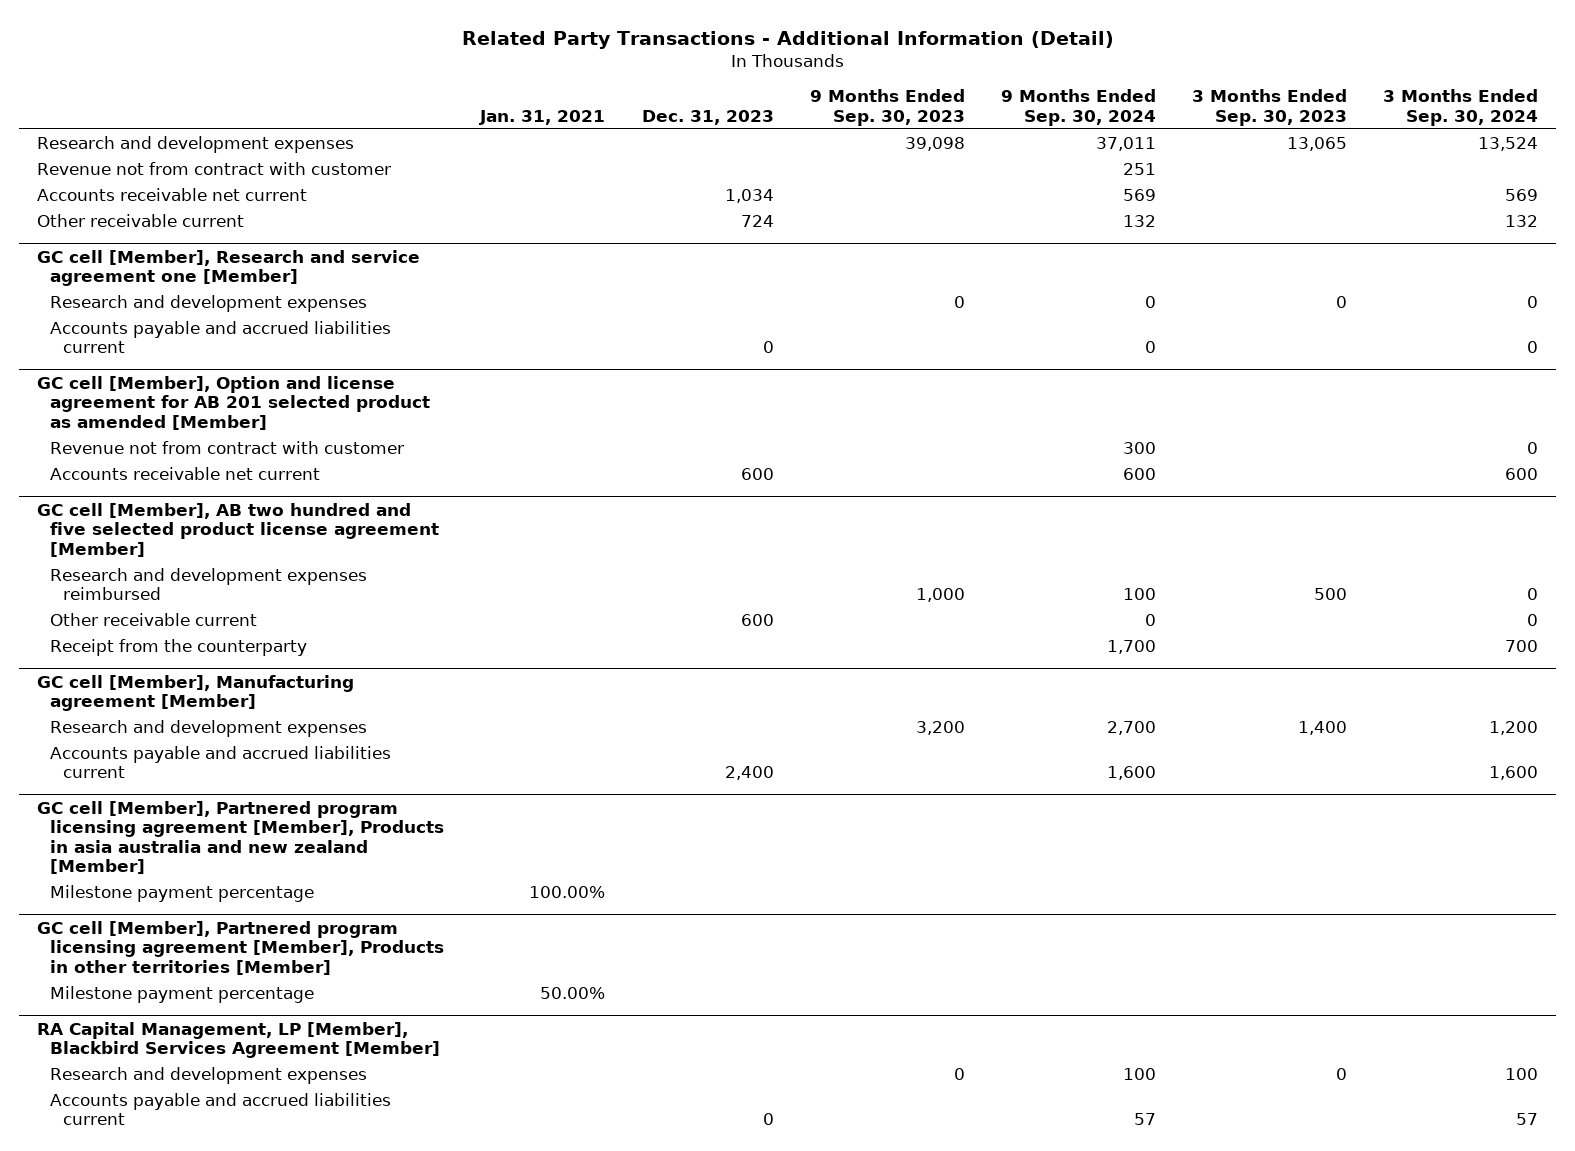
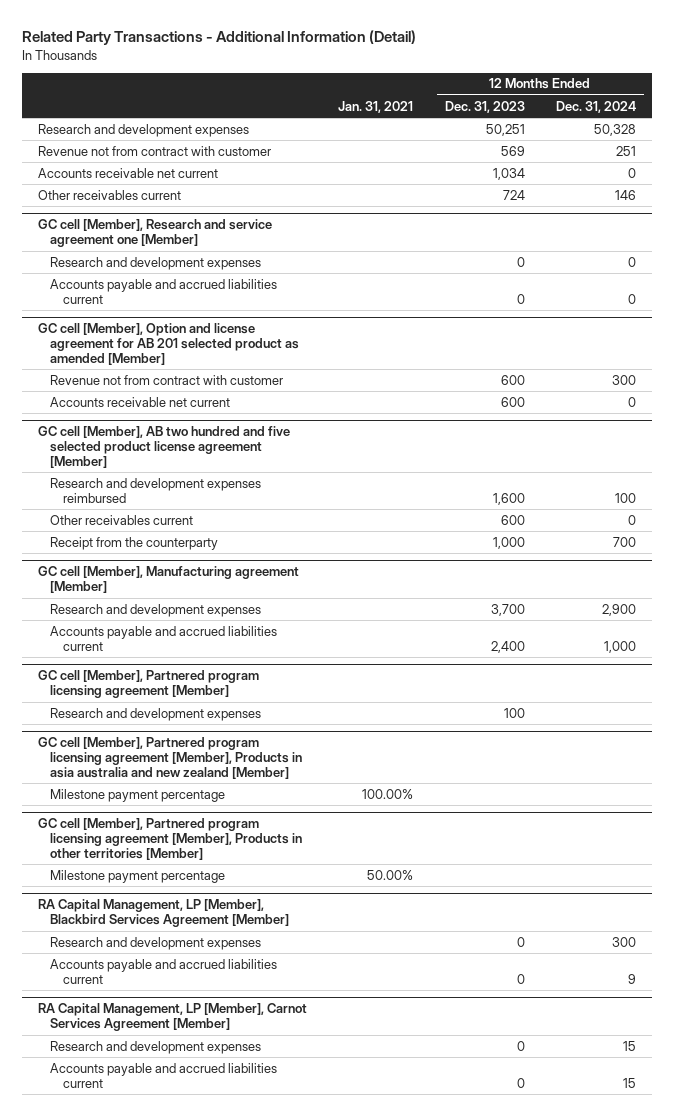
- | Jan. 31, 2021 | Dec. 31, 2023 | 9 Months Ended Sep. 30, 2023 | 9 Months Ended Sep. 30, 2024 | 3 Months Ended Sep. 30, 2023 | 3 Months Ended Sep. 30, 2024
+ | Jan. 31, 2021 | 12 Months Ended Dec. 31, 2023 | 12 Months Ended Dec. 31, 2024
- Other receivable current | | 724 | | 132 | | 132
+ Other receivables current | | 724 | 146
@ GC cell [Member], AB two hundred and five selected product license agreement [Member]
- Other receivable current | | 600 | | 0 | | 0
+ Other receivables current | | 600 | 0
+ GC cell [Member], Partnered program licensing agreement [Member]
+ Research and development expenses | | 100 |
+ RA Capital Management, LP [Member], Carnot Services Agreement [Member]
+ Research and development expenses | | 0 | 15
+ Accounts payable and accrued liabilities current | | 0 | 15

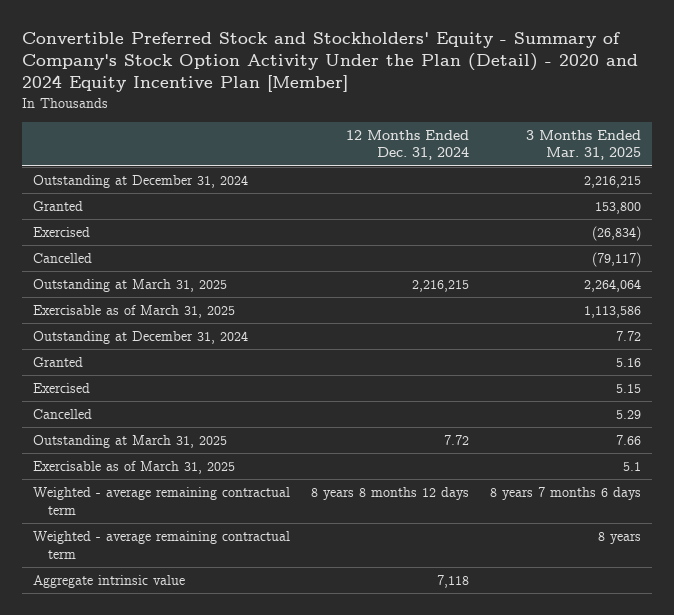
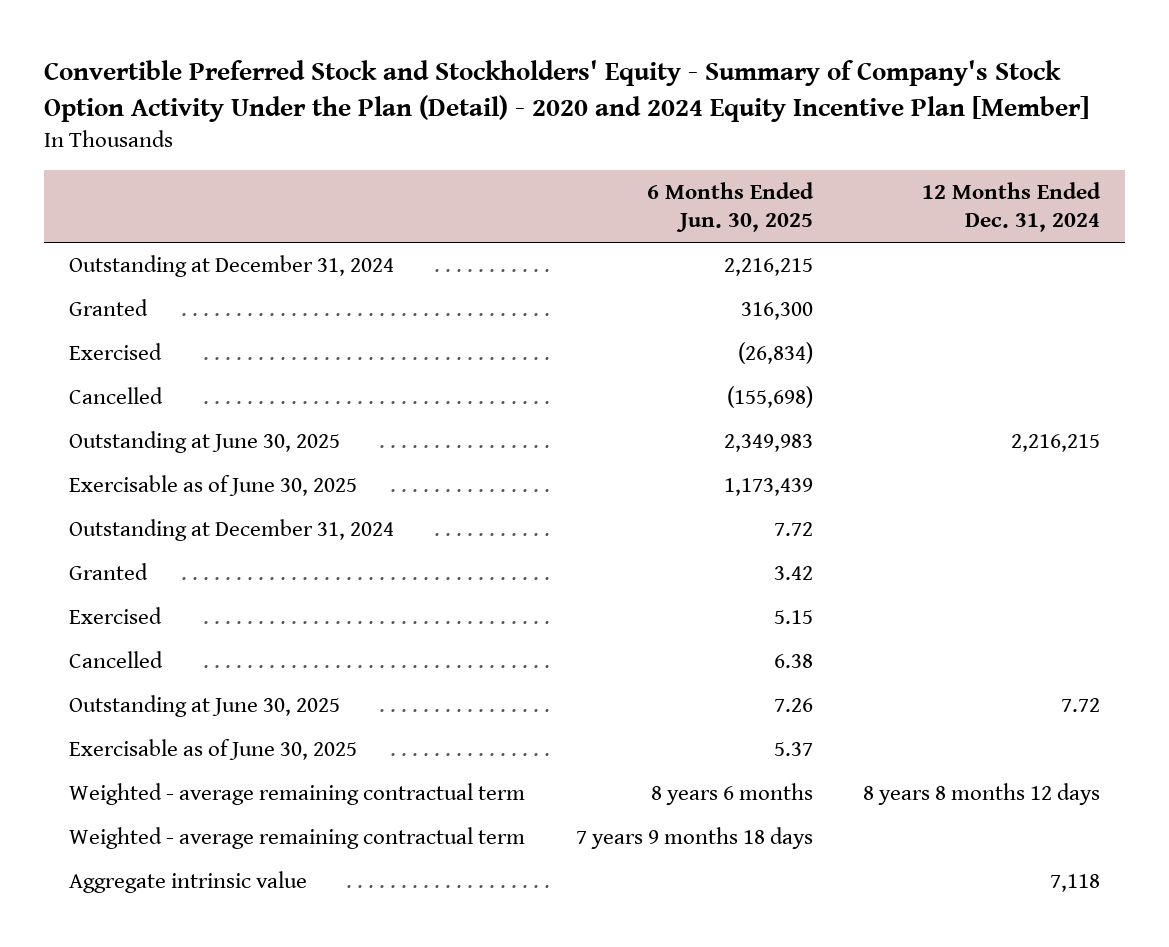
- | 12 Months Ended Dec. 31, 2024 | 3 Months Ended Mar. 31, 2025
+ | 6 Months Ended Jun. 30, 2025 | 12 Months Ended Dec. 31, 2024
- Outstanding at March 31, 2025 | 2,216,215 | 2,264,064
- Exercisable as of March 31, 2025 | | 1,113,586
+ Outstanding at June 30, 2025 | 2,349,983 | 2,216,215
+ Exercisable as of June 30, 2025 | 1,173,439 |
- Outstanding at March 31, 2025 | 7.72 | 7.66
- Exercisable as of March 31, 2025 | | 5.1
+ Outstanding at June 30, 2025 | 7.26 | 7.72
+ Exercisable as of June 30, 2025 | 5.37 |

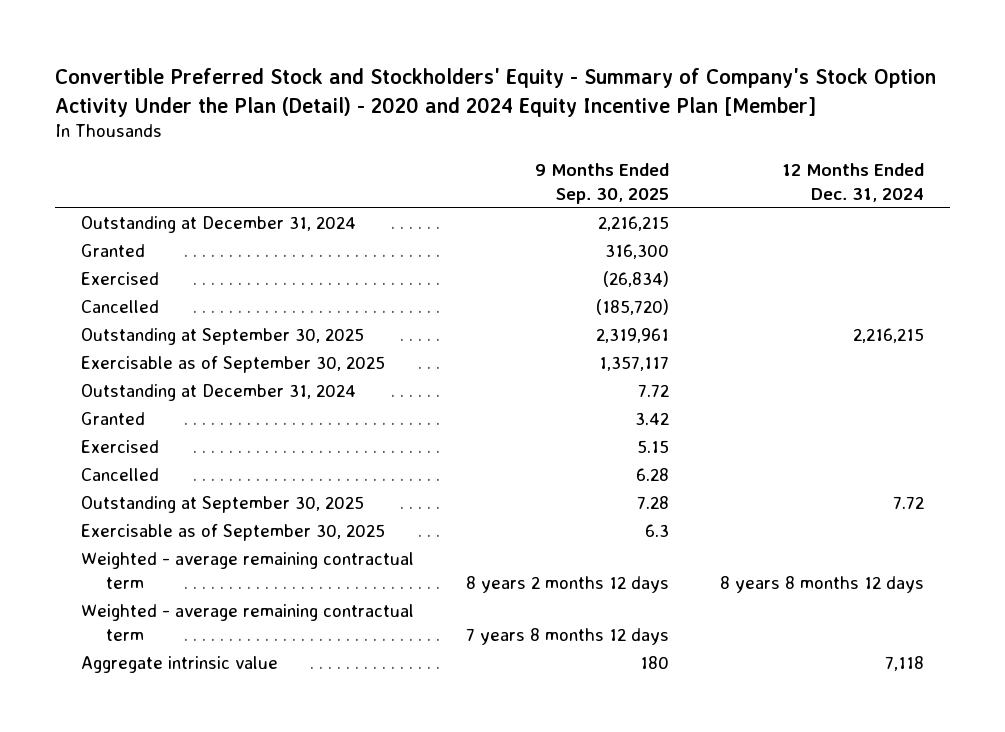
- | 6 Months Ended Jun. 30, 2025 | 12 Months Ended Dec. 31, 2024
+ | 9 Months Ended Sep. 30, 2025 | 12 Months Ended Dec. 31, 2024
- Outstanding at June 30, 2025 | 2,349,983 | 2,216,215
- Exercisable as of June 30, 2025 | 1,173,439 |
+ Outstanding at September 30, 2025 | 2,319,961 | 2,216,215
+ Exercisable as of September 30, 2025 | 1,357,117 |
- Outstanding at June 30, 2025 | 7.26 | 7.72
- Exercisable as of June 30, 2025 | 5.37 |
+ Outstanding at September 30, 2025 | 7.28 | 7.72
+ Exercisable as of September 30, 2025 | 6.3 |

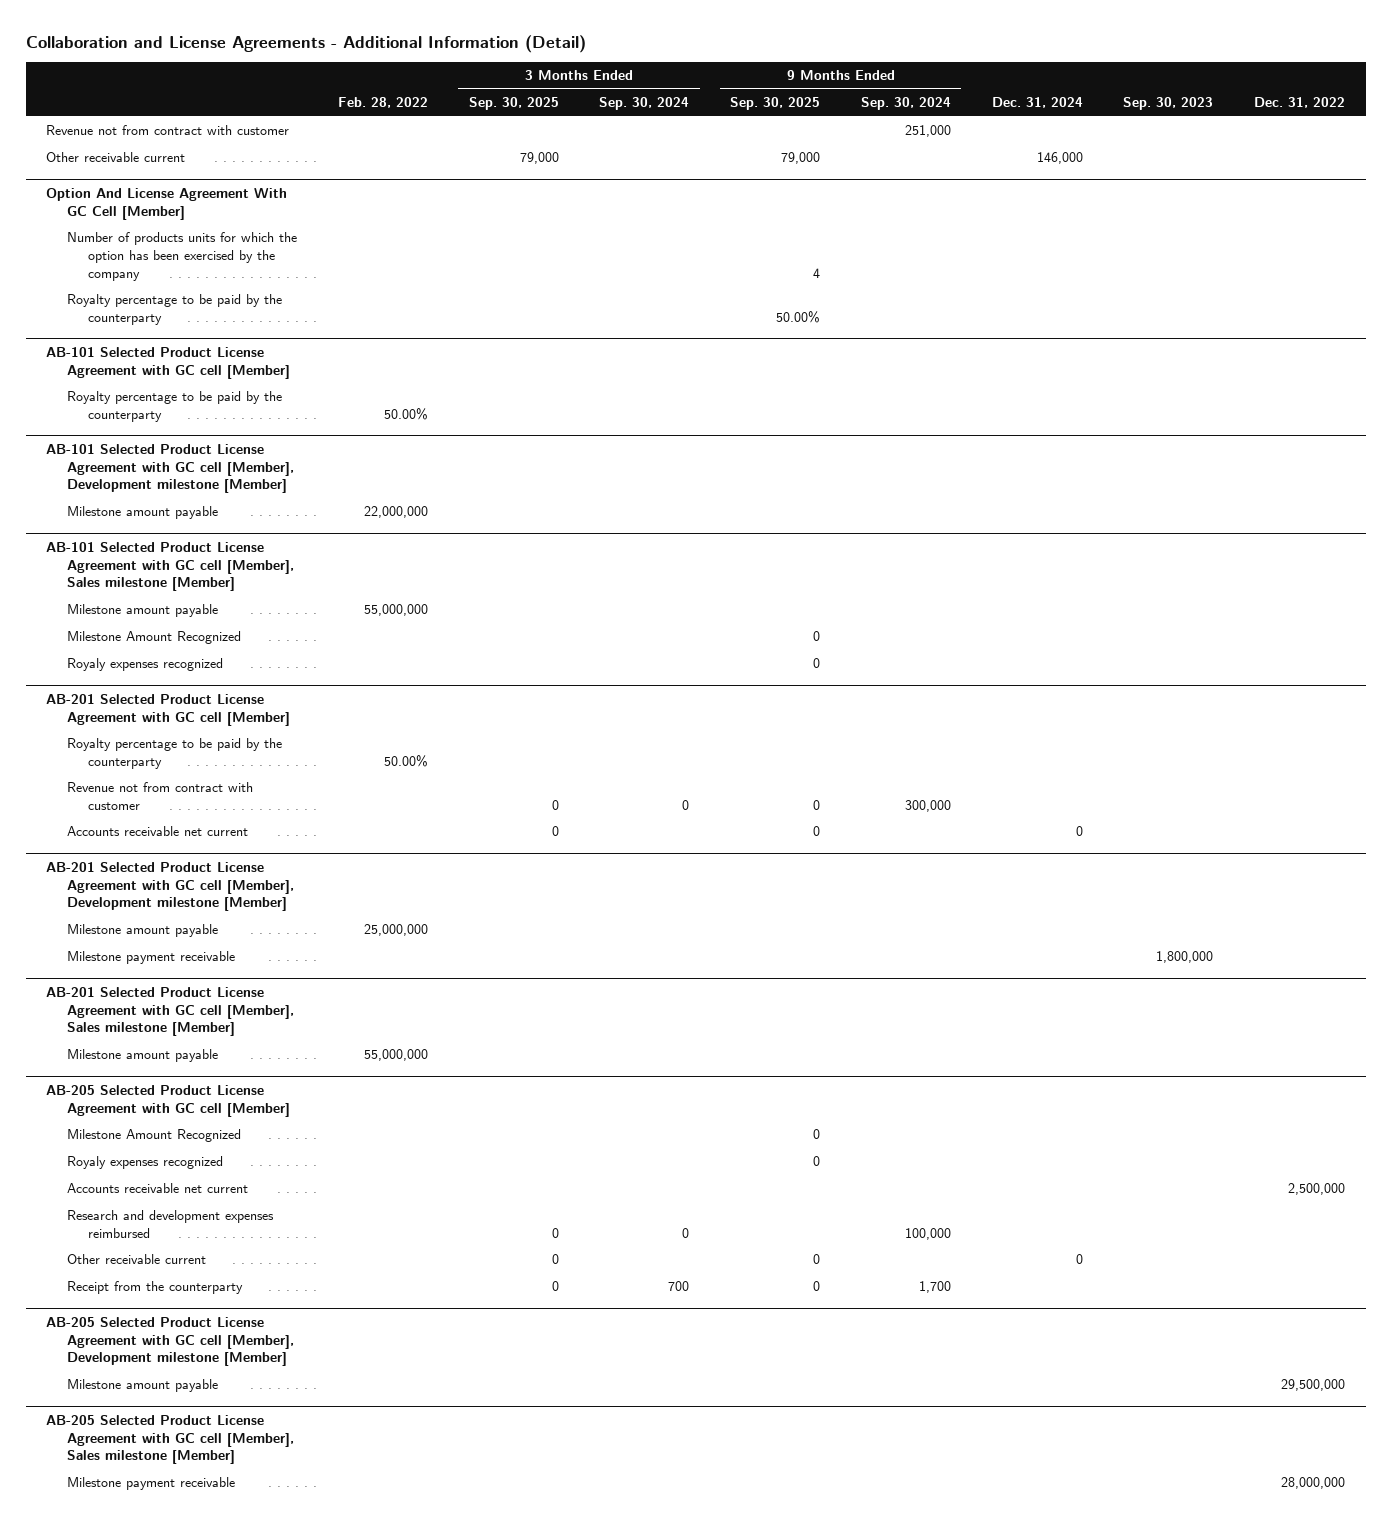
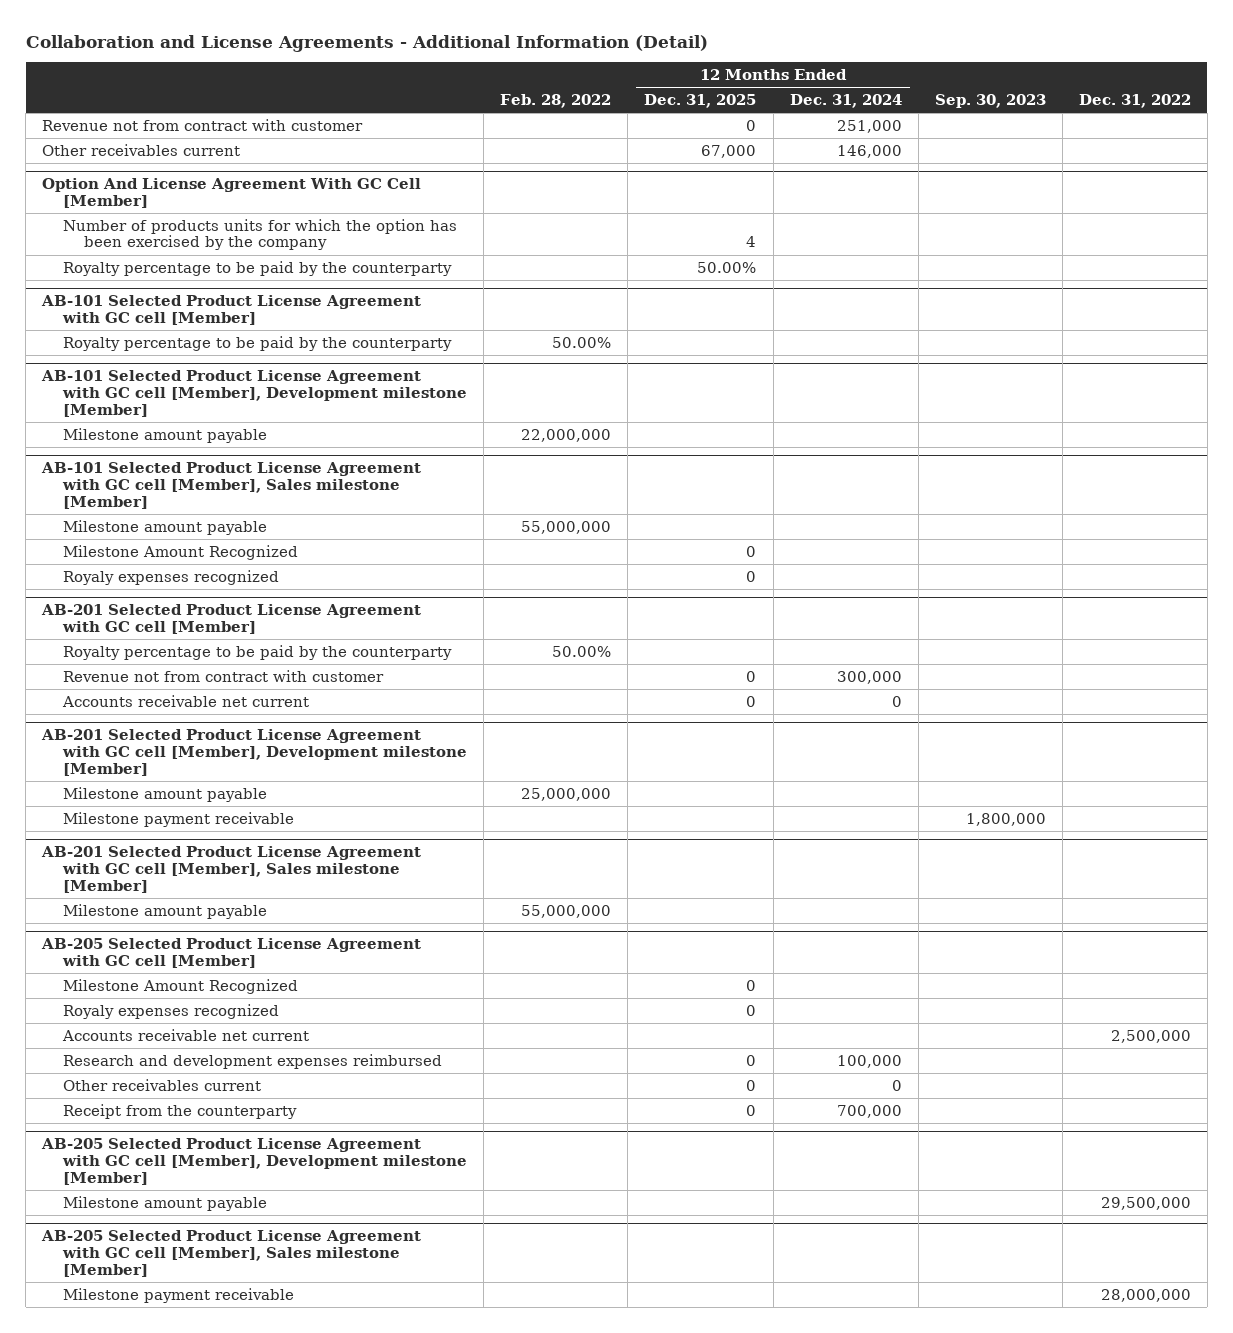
- | Feb. 28, 2022 | 3 Months Ended Sep. 30, 2025 | 3 Months Ended Sep. 30, 2024 | 9 Months Ended Sep. 30, 2025 | 9 Months Ended Sep. 30, 2024 | Dec. 31, 2024 | Sep. 30, 2023 | Dec. 31, 2022
+ | Feb. 28, 2022 | 12 Months Ended Dec. 31, 2025 | 12 Months Ended Dec. 31, 2024 | Sep. 30, 2023 | Dec. 31, 2022
- Other receivable current | | 79,000 | | 79,000 | | 146,000 | |
+ Other receivables current | | 67,000 | 146,000 | |
@ AB-205 Selected Product License Agreement with GC cell [Member]
- Other receivable current | | 0 | | 0 | | 0 | |
+ Other receivables current | | 0 | 0 | |

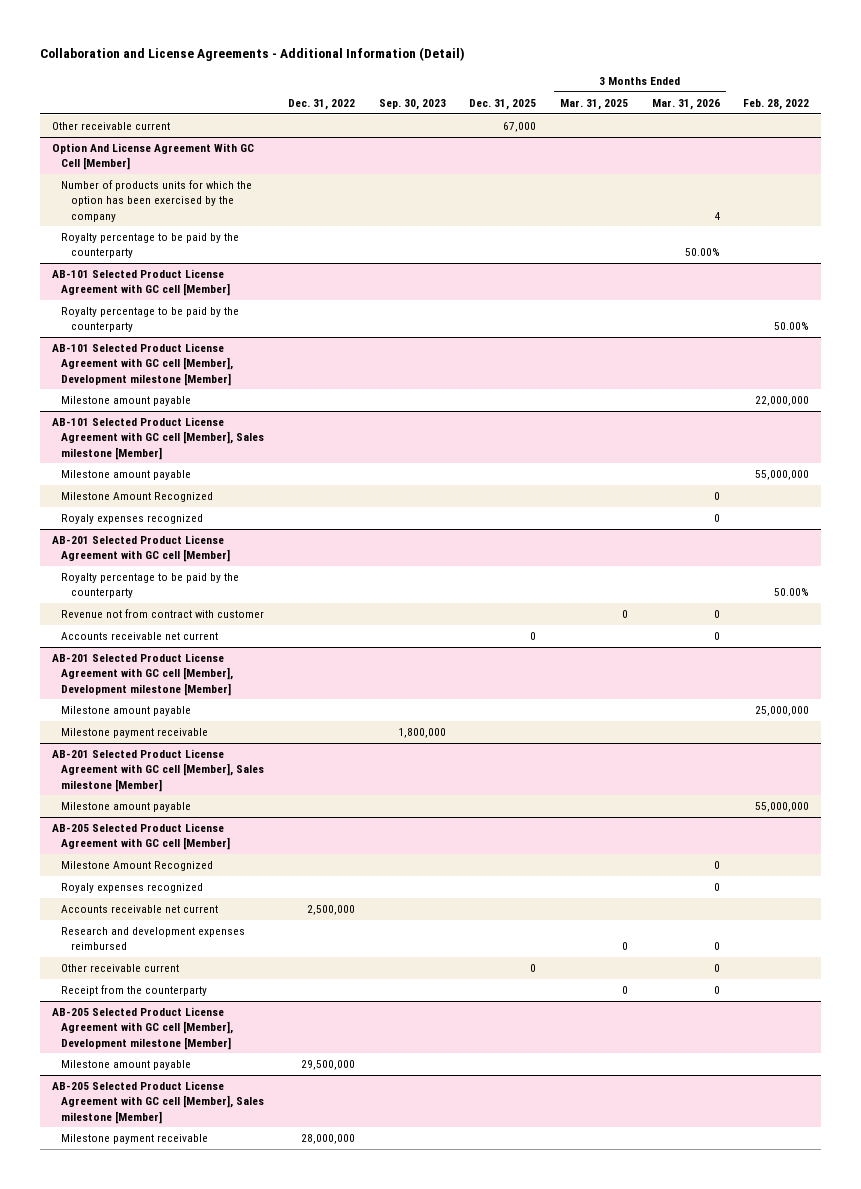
- | Feb. 28, 2022 | 12 Months Ended Dec. 31, 2025 | 12 Months Ended Dec. 31, 2024 | Sep. 30, 2023 | Dec. 31, 2022
+ | Dec. 31, 2022 | Sep. 30, 2023 | Dec. 31, 2025 | 3 Months Ended Mar. 31, 2025 | 3 Months Ended Mar. 31, 2026 | Feb. 28, 2022
- Revenue not from contract with customer | | 0 | 251,000 | |
- Other receivables current | | 67,000 | 146,000 | |
+ Other receivable current | | | 67,000 | | |
@ AB-205 Selected Product License Agreement with GC cell [Member]
- Other receivables current | | 0 | 0 | |
+ Other receivable current | | | 0 | | 0 |

